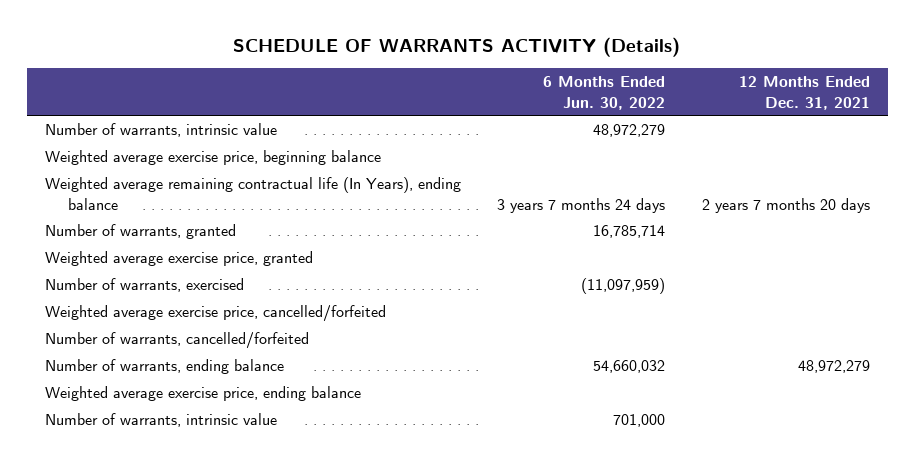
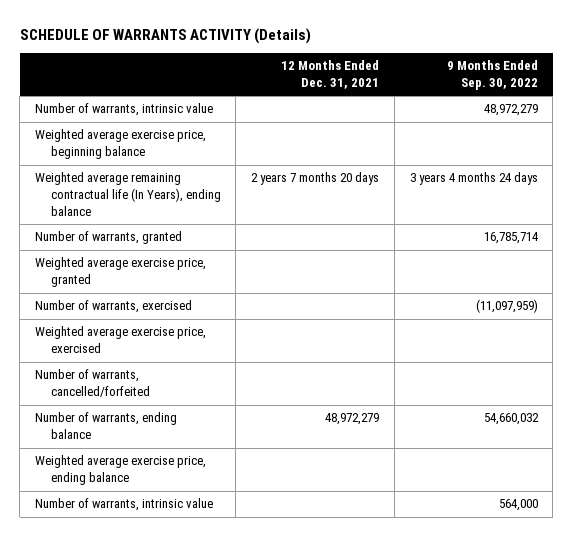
- | 6 Months Ended Jun. 30, 2022 | 12 Months Ended Dec. 31, 2021
+ | 12 Months Ended Dec. 31, 2021 | 9 Months Ended Sep. 30, 2022
- Weighted average exercise price, cancelled/forfeited
+ Weighted average exercise price, exercised

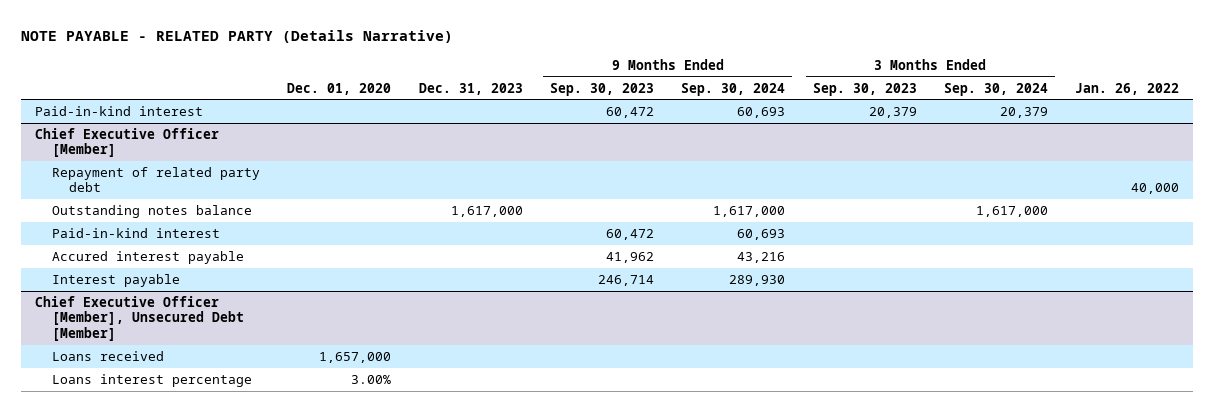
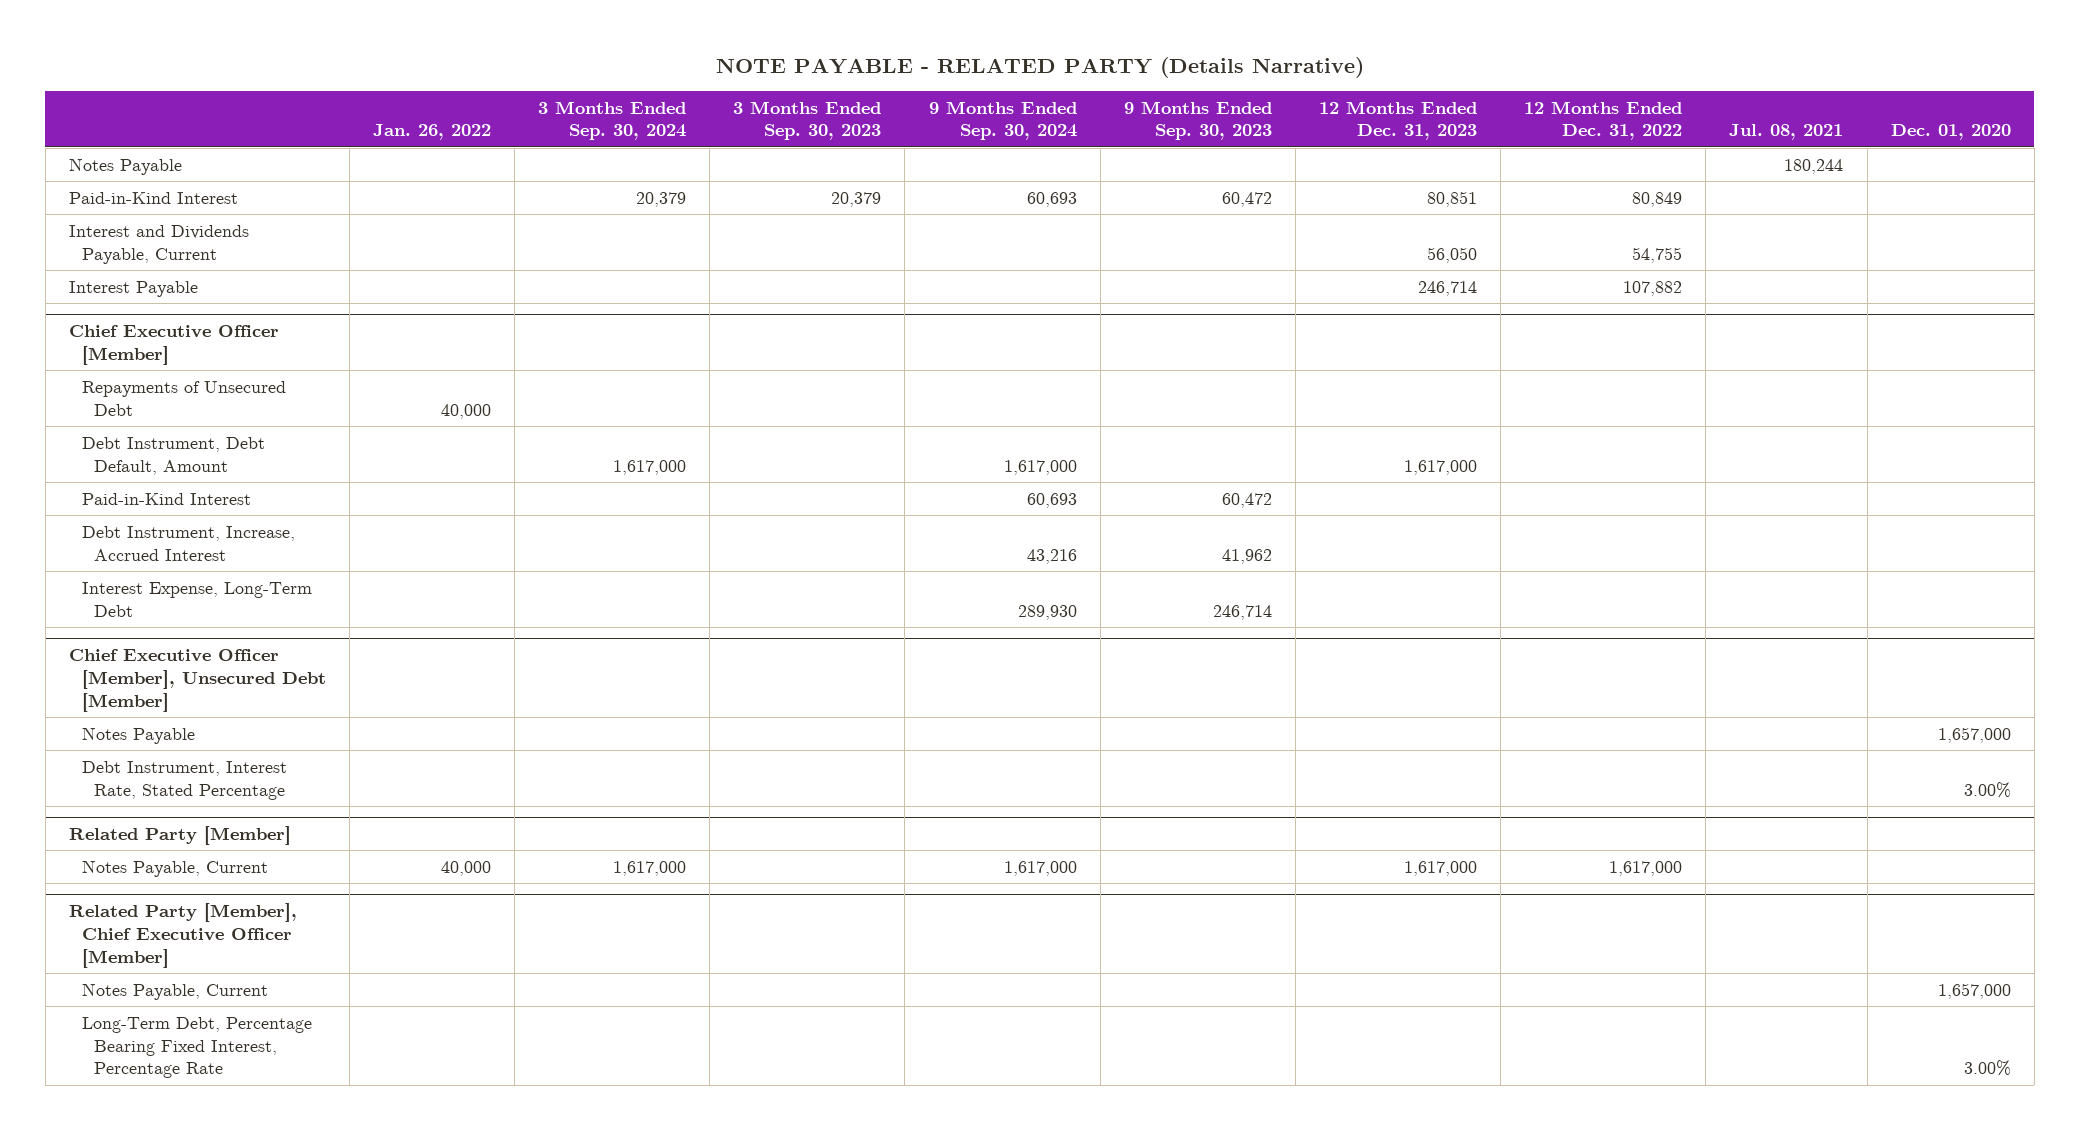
- | Dec. 01, 2020 | Dec. 31, 2023 | 9 Months Ended Sep. 30, 2023 | 9 Months Ended Sep. 30, 2024 | 3 Months Ended Sep. 30, 2023 | 3 Months Ended Sep. 30, 2024 | Jan. 26, 2022
+ | Jan. 26, 2022 | 3 Months Ended Sep. 30, 2024 | 3 Months Ended Sep. 30, 2023 | 9 Months Ended Sep. 30, 2024 | 9 Months Ended Sep. 30, 2023 | 12 Months Ended Dec. 31, 2023 | 12 Months Ended Dec. 31, 2022 | Jul. 08, 2021 | Dec. 01, 2020
- Paid-in-kind interest | | | 60,472 | 60,693 | 20,379 | 20,379 |
+ Notes Payable | | | | | | | | 180,244 |
+ Paid-in-Kind Interest | | 20,379 | 20,379 | 60,693 | 60,472 | 80,851 | 80,849 | |
+ Interest and Dividends Payable, Current | | | | | | 56,050 | 54,755 | |
+ Interest Payable | | | | | | 246,714 | 107,882 | |
@ Chief Executive Officer [Member]
- Repayment of related party debt | | | | | | | 40,000
- Outstanding notes balance | | 1,617,000 | | 1,617,000 | | 1,617,000 |
- Paid-in-kind interest | | | 60,472 | 60,693 | | |
- Accured interest payable | | | 41,962 | 43,216 | | |
- Interest payable | | | 246,714 | 289,930 | | |
+ Repayments of Unsecured Debt | 40,000 | | | | | | | |
+ Debt Instrument, Debt Default, Amount | | 1,617,000 | | 1,617,000 | | 1,617,000 | | |
+ Paid-in-Kind Interest | | | | 60,693 | 60,472 | | | |
+ Debt Instrument, Increase, Accrued Interest | | | | 43,216 | 41,962 | | | |
+ Interest Expense, Long-Term Debt | | | | 289,930 | 246,714 | | | |
@ Chief Executive Officer [Member], Unsecured Debt [Member]
- Loans received | 1,657,000 | | | | | |
- Loans interest percentage | 3.00% | | | | | |
+ Notes Payable | | | | | | | | | 1,657,000
+ Debt Instrument, Interest Rate, Stated Percentage | | | | | | | | | 3.00%
+ Related Party [Member]
+ Notes Payable, Current | 40,000 | 1,617,000 | | 1,617,000 | | 1,617,000 | 1,617,000 | |
+ Related Party [Member], Chief Executive Officer [Member]
+ Notes Payable, Current | | | | | | | | | 1,657,000
+ Long-Term Debt, Percentage Bearing Fixed Interest, Percentage Rate | | | | | | | | | 3.00%

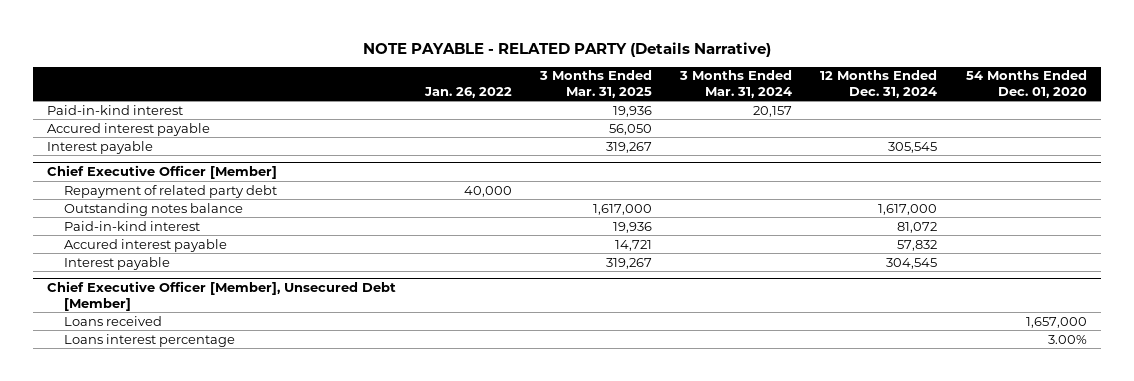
- | Jan. 26, 2022 | 3 Months Ended Sep. 30, 2024 | 3 Months Ended Sep. 30, 2023 | 9 Months Ended Sep. 30, 2024 | 9 Months Ended Sep. 30, 2023 | 12 Months Ended Dec. 31, 2023 | 12 Months Ended Dec. 31, 2022 | Jul. 08, 2021 | Dec. 01, 2020
+ | Jan. 26, 2022 | 3 Months Ended Mar. 31, 2025 | 3 Months Ended Mar. 31, 2024 | 12 Months Ended Dec. 31, 2024 | 54 Months Ended Dec. 01, 2020
- Notes Payable | | | | | | | | 180,244 |
- Paid-in-Kind Interest | | 20,379 | 20,379 | 60,693 | 60,472 | 80,851 | 80,849 | |
- Interest and Dividends Payable, Current | | | | | | 56,050 | 54,755 | |
- Interest Payable | | | | | | 246,714 | 107,882 | |
+ Paid-in-kind interest | | 19,936 | 20,157 | |
+ Accured interest payable | | 56,050 | | |
+ Interest payable | | 319,267 | | 305,545 |
@ Chief Executive Officer [Member]
- Repayments of Unsecured Debt | 40,000 | | | | | | | |
- Debt Instrument, Debt Default, Amount | | 1,617,000 | | 1,617,000 | | 1,617,000 | | |
- Paid-in-Kind Interest | | | | 60,693 | 60,472 | | | |
- Debt Instrument, Increase, Accrued Interest | | | | 43,216 | 41,962 | | | |
- Interest Expense, Long-Term Debt | | | | 289,930 | 246,714 | | | |
+ Repayment of related party debt | 40,000 | | | |
+ Outstanding notes balance | | 1,617,000 | | 1,617,000 |
+ Paid-in-kind interest | | 19,936 | | 81,072 |
+ Accured interest payable | | 14,721 | | 57,832 |
+ Interest payable | | 319,267 | | 304,545 |
@ Chief Executive Officer [Member], Unsecured Debt [Member]
- Notes Payable | | | | | | | | | 1,657,000
- Debt Instrument, Interest Rate, Stated Percentage | | | | | | | | | 3.00%
- Related Party [Member]
- Notes Payable, Current | 40,000 | 1,617,000 | | 1,617,000 | | 1,617,000 | 1,617,000 | |
- Related Party [Member], Chief Executive Officer [Member]
- Notes Payable, Current | | | | | | | | | 1,657,000
- Long-Term Debt, Percentage Bearing Fixed Interest, Percentage Rate | | | | | | | | | 3.00%
@ Chief Executive Officer [Member], Unsecured Debt [Member]
+ Loans received | | | | | 1,657,000
+ Loans interest percentage | | | | | 3.00%

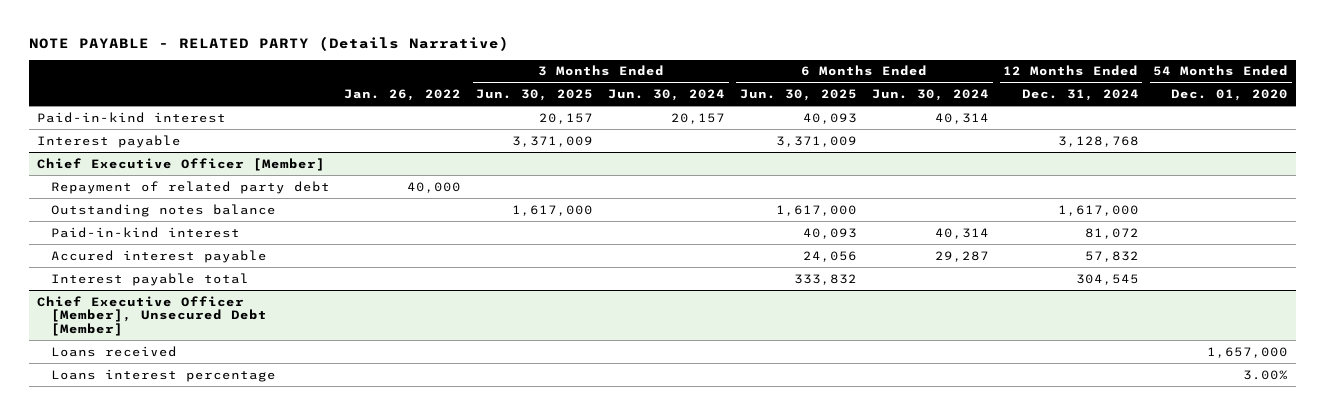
- | Jan. 26, 2022 | 3 Months Ended Mar. 31, 2025 | 3 Months Ended Mar. 31, 2024 | 12 Months Ended Dec. 31, 2024 | 54 Months Ended Dec. 01, 2020
+ | Jan. 26, 2022 | 3 Months Ended Jun. 30, 2025 | 3 Months Ended Jun. 30, 2024 | 6 Months Ended Jun. 30, 2025 | 6 Months Ended Jun. 30, 2024 | 12 Months Ended Dec. 31, 2024 | 54 Months Ended Dec. 01, 2020
- Accured interest payable | | 56,050 | | |
- Interest payable | | 319,267 | | 305,545 |
+ Interest payable | | 3,371,009 | | 3,371,009 | | 3,128,768 |
@ Chief Executive Officer [Member]
- Interest payable | | 319,267 | | 304,545 |
+ Interest payable total | | | | 333,832 | | 304,545 |

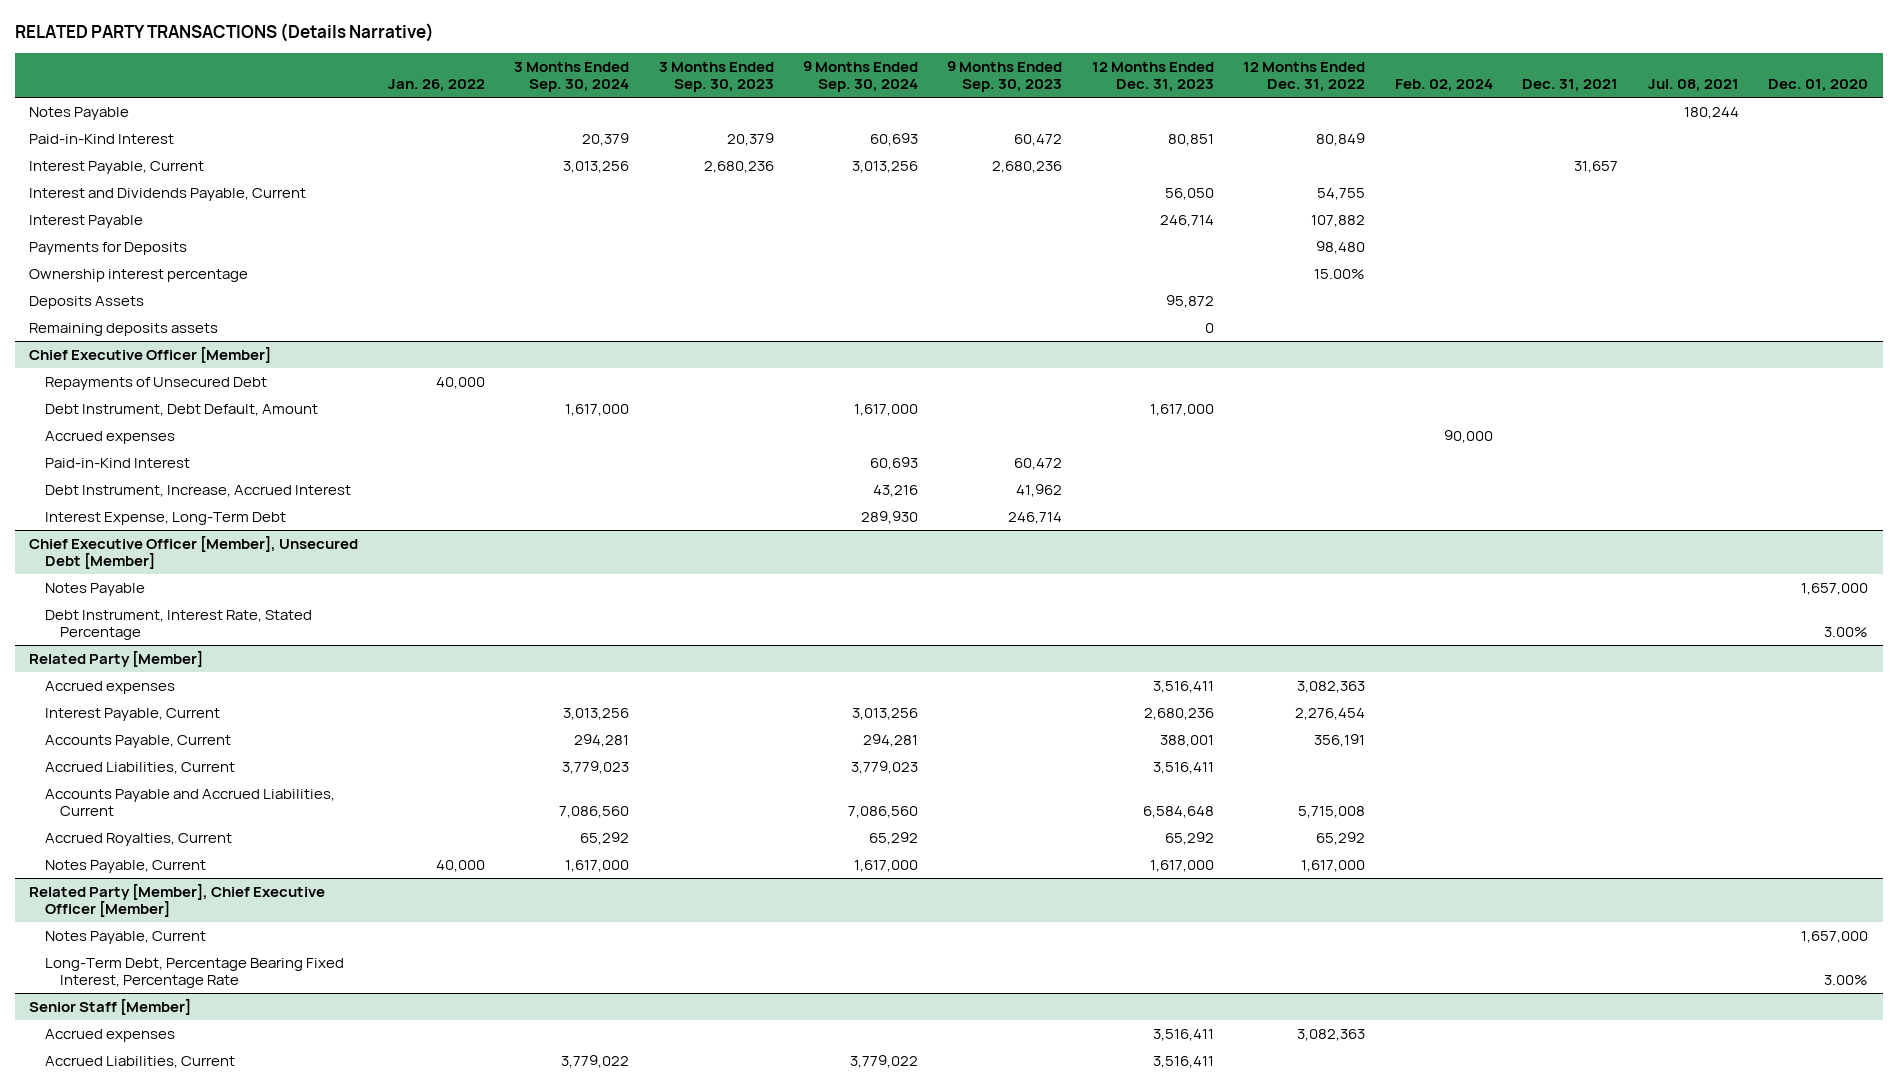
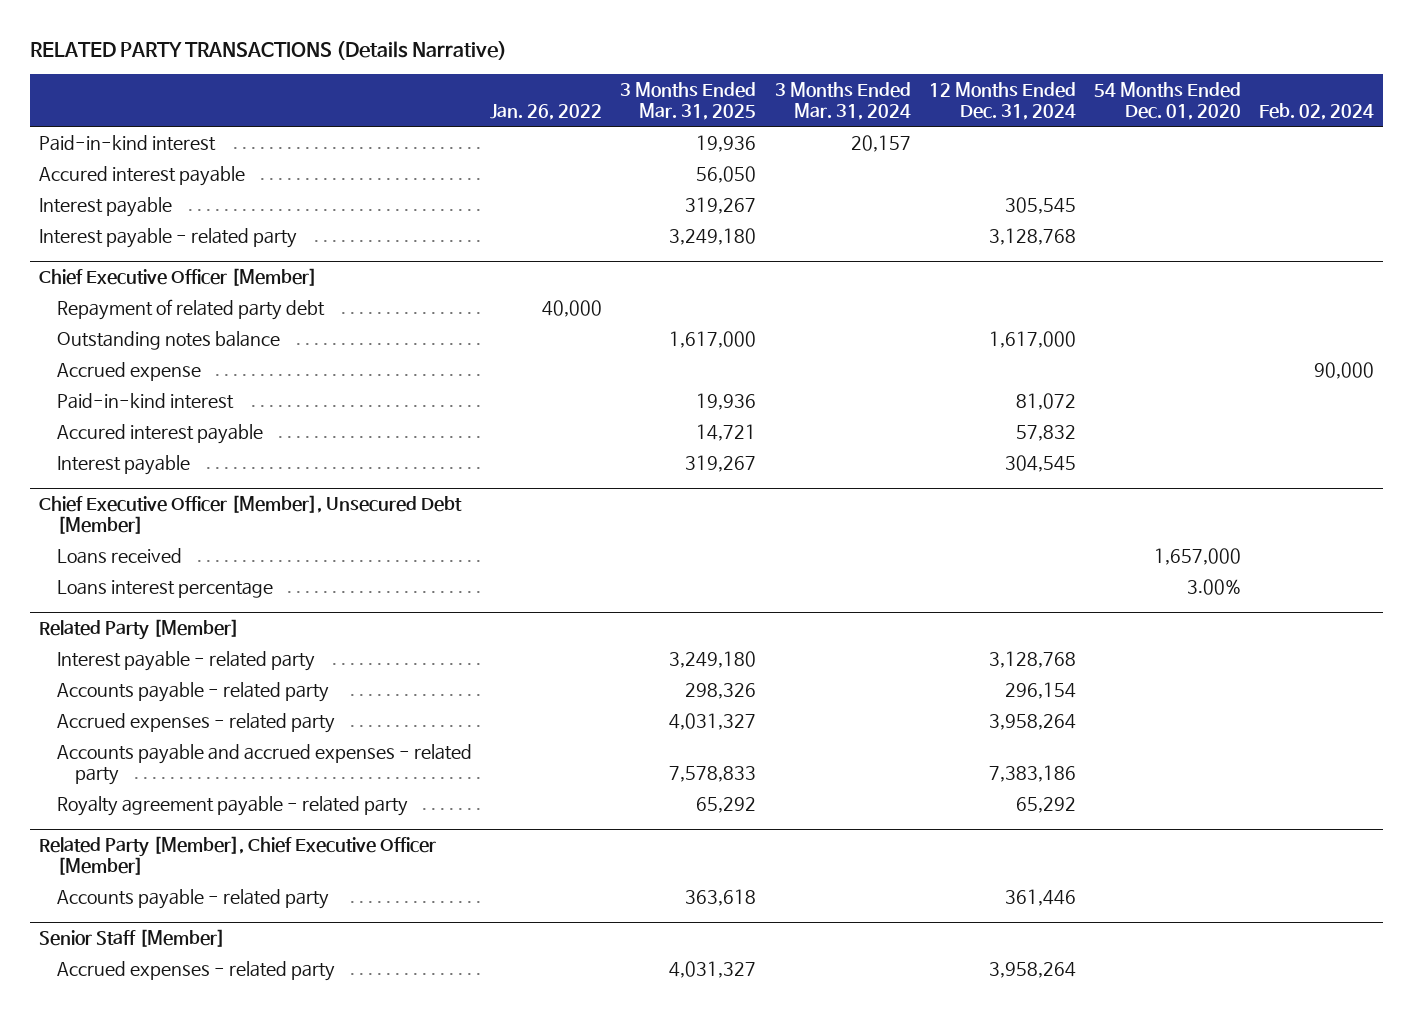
- | Jan. 26, 2022 | 3 Months Ended Sep. 30, 2024 | 3 Months Ended Sep. 30, 2023 | 9 Months Ended Sep. 30, 2024 | 9 Months Ended Sep. 30, 2023 | 12 Months Ended Dec. 31, 2023 | 12 Months Ended Dec. 31, 2022 | Feb. 02, 2024 | Dec. 31, 2021 | Jul. 08, 2021 | Dec. 01, 2020
+ | Jan. 26, 2022 | 3 Months Ended Mar. 31, 2025 | 3 Months Ended Mar. 31, 2024 | 12 Months Ended Dec. 31, 2024 | 54 Months Ended Dec. 01, 2020 | Feb. 02, 2024
- Notes Payable | | | | | | | | | | 180,244 |
- Paid-in-Kind Interest | | 20,379 | 20,379 | 60,693 | 60,472 | 80,851 | 80,849 | | | |
- Interest Payable, Current | | 3,013,256 | 2,680,236 | 3,013,256 | 2,680,236 | | | | 31,657 | |
- Interest and Dividends Payable, Current | | | | | | 56,050 | 54,755 | | | |
- Interest Payable | | | | | | 246,714 | 107,882 | | | |
- Payments for Deposits | | | | | | | 98,480 | | | |
- Ownership interest percentage | | | | | | | 15.00% | | | |
- Deposits Assets | | | | | | 95,872 | | | | |
- Remaining deposits assets | | | | | | 0 | | | | |
+ Paid-in-kind interest | | 19,936 | 20,157 | | |
+ Accured interest payable | | 56,050 | | | |
+ Interest payable | | 319,267 | | 305,545 | |
+ Interest payable - related party | | 3,249,180 | | 3,128,768 | |
@ Chief Executive Officer [Member]
- Repayments of Unsecured Debt | 40,000 | | | | | | | | | |
- Debt Instrument, Debt Default, Amount | | 1,617,000 | | 1,617,000 | | 1,617,000 | | | | |
- Accrued expenses | | | | | | | | 90,000 | | |
- Paid-in-Kind Interest | | | | 60,693 | 60,472 | | | | | |
- Debt Instrument, Increase, Accrued Interest | | | | 43,216 | 41,962 | | | | | |
- Interest Expense, Long-Term Debt | | | | 289,930 | 246,714 | | | | | |
+ Repayment of related party debt | 40,000 | | | | |
+ Outstanding notes balance | | 1,617,000 | | 1,617,000 | |
+ Accrued expense | | | | | | 90,000
+ Paid-in-kind interest | | 19,936 | | 81,072 | |
+ Accured interest payable | | 14,721 | | 57,832 | |
+ Interest payable | | 319,267 | | 304,545 | |
@ Chief Executive Officer [Member], Unsecured Debt [Member]
- Notes Payable | | | | | | | | | | | 1,657,000
- Debt Instrument, Interest Rate, Stated Percentage | | | | | | | | | | | 3.00%
+ Loans received | | | | | 1,657,000 |
+ Loans interest percentage | | | | | 3.00% |
@ Related Party [Member]
- Accrued expenses | | | | | | 3,516,411 | 3,082,363 | | | |
- Interest Payable, Current | | 3,013,256 | | 3,013,256 | | 2,680,236 | 2,276,454 | | | |
- Accounts Payable, Current | | 294,281 | | 294,281 | | 388,001 | 356,191 | | | |
- Accrued Liabilities, Current | | 3,779,023 | | 3,779,023 | | 3,516,411 | | | | |
- Accounts Payable and Accrued Liabilities, Current | | 7,086,560 | | 7,086,560 | | 6,584,648 | 5,715,008 | | | |
- Accrued Royalties, Current | | 65,292 | | 65,292 | | 65,292 | 65,292 | | | |
- Notes Payable, Current | 40,000 | 1,617,000 | | 1,617,000 | | 1,617,000 | 1,617,000 | | | |
+ Interest payable - related party | | 3,249,180 | | 3,128,768 | |
+ Accounts payable - related party | | 298,326 | | 296,154 | |
+ Accrued expenses - related party | | 4,031,327 | | 3,958,264 | |
+ Accounts payable and accrued expenses - related party | | 7,578,833 | | 7,383,186 | |
+ Royalty agreement payable - related party | | 65,292 | | 65,292 | |
@ Related Party [Member], Chief Executive Officer [Member]
- Notes Payable, Current | | | | | | | | | | | 1,657,000
- Long-Term Debt, Percentage Bearing Fixed Interest, Percentage Rate | | | | | | | | | | | 3.00%
+ Accounts payable - related party | | 363,618 | | 361,446 | |
@ Senior Staff [Member]
- Accrued expenses | | | | | | 3,516,411 | 3,082,363 | | | |
- Accrued Liabilities, Current | | 3,779,022 | | 3,779,022 | | 3,516,411 | | | | |
+ Accrued expenses - related party | | 4,031,327 | | 3,958,264 | |

